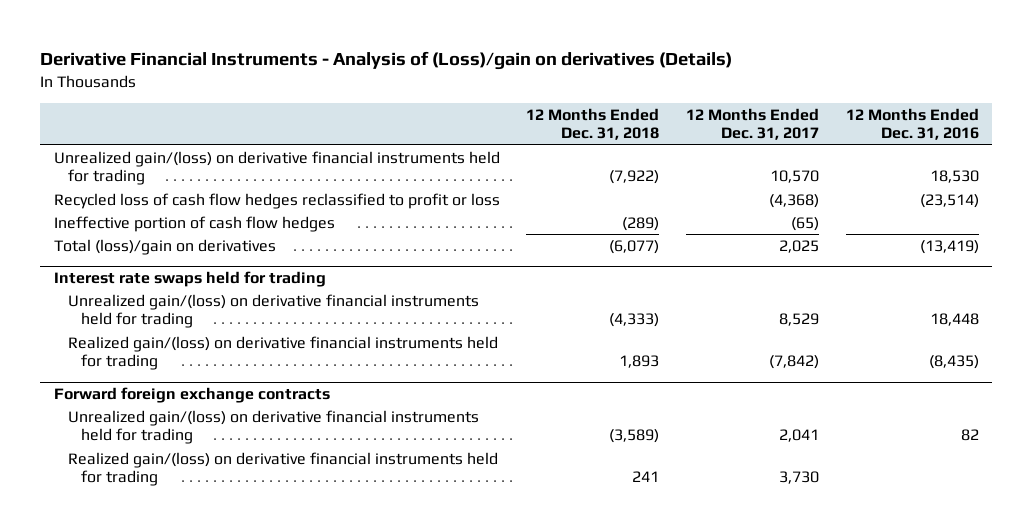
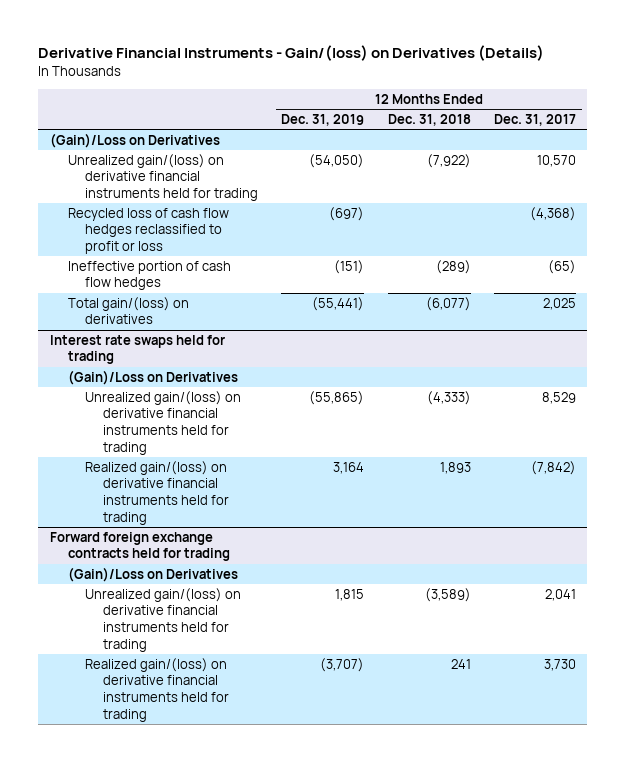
- Derivative Financial Instruments - Analysis of (Loss)/gain on derivatives (Details)
+ Derivative Financial Instruments - Gain/(loss) on Derivatives (Details)
- | 12 Months Ended Dec. 31, 2018 | 12 Months Ended Dec. 31, 2017 | 12 Months Ended Dec. 31, 2016
+ | 12 Months Ended Dec. 31, 2019 | 12 Months Ended Dec. 31, 2018 | 12 Months Ended Dec. 31, 2017
+ (Gain)/Loss on Derivatives
- Total (loss)/gain on derivatives | (6,077) | 2,025 | (13,419)
+ Total gain/(loss) on derivatives | (55,441) | (6,077) | 2,025
@ Interest rate swaps held for trading
+ (Gain)/Loss on Derivatives
- Forward foreign exchange contracts
+ Forward foreign exchange contracts held for trading
+ (Gain)/Loss on Derivatives

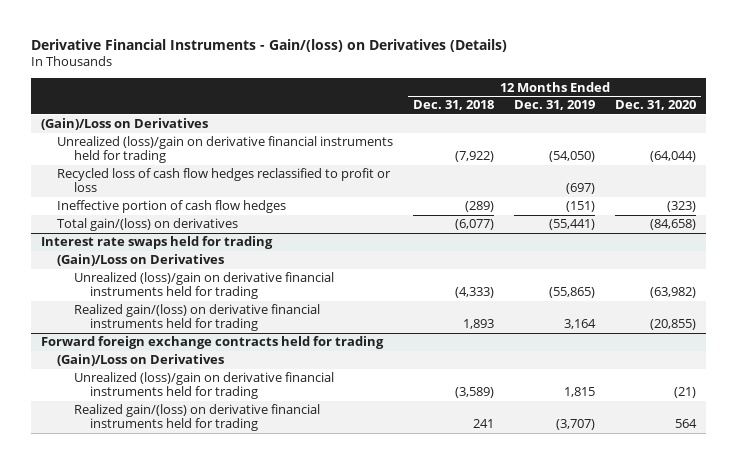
- | 12 Months Ended Dec. 31, 2019 | 12 Months Ended Dec. 31, 2018 | 12 Months Ended Dec. 31, 2017
+ | 12 Months Ended Dec. 31, 2018 | 12 Months Ended Dec. 31, 2019 | 12 Months Ended Dec. 31, 2020
- Unrealized gain/(loss) on derivative financial instruments held for trading | (54,050) | (7,922) | 10,570
+ Unrealized (loss)/gain on derivative financial instruments held for trading | (7,922) | (54,050) | (64,044)
@ Interest rate swaps held for trading
- Unrealized gain/(loss) on derivative financial instruments held for trading | (55,865) | (4,333) | 8,529
+ Unrealized (loss)/gain on derivative financial instruments held for trading | (4,333) | (55,865) | (63,982)
@ Forward foreign exchange contracts held for trading
- Unrealized gain/(loss) on derivative financial instruments held for trading | 1,815 | (3,589) | 2,041
+ Unrealized (loss)/gain on derivative financial instruments held for trading | (3,589) | 1,815 | (21)

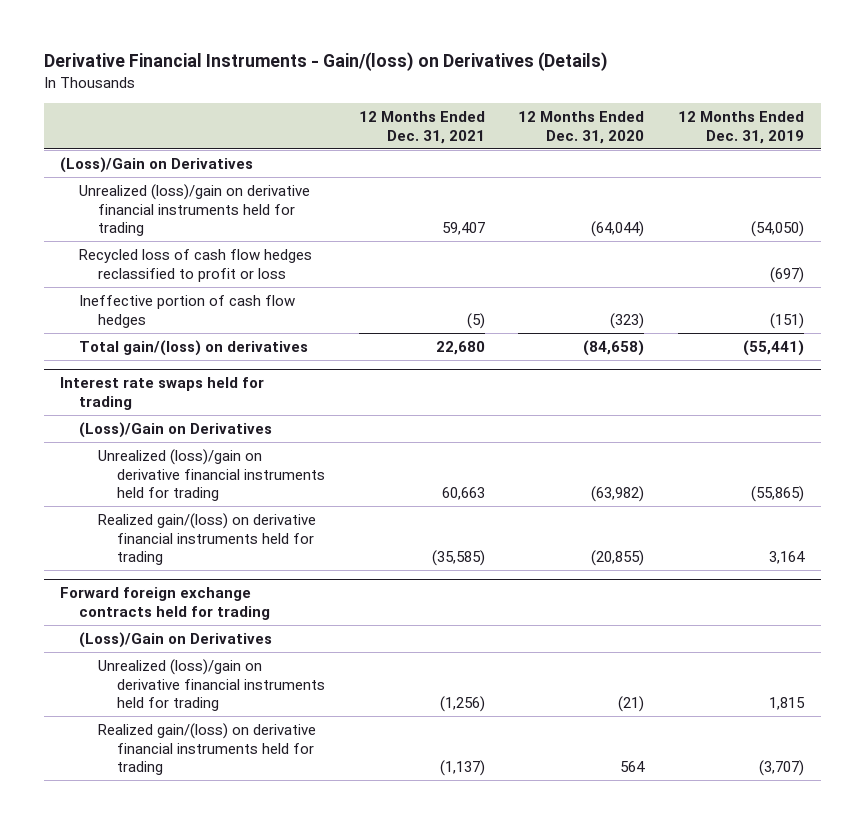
- | 12 Months Ended Dec. 31, 2018 | 12 Months Ended Dec. 31, 2019 | 12 Months Ended Dec. 31, 2020
+ | 12 Months Ended Dec. 31, 2021 | 12 Months Ended Dec. 31, 2020 | 12 Months Ended Dec. 31, 2019
- (Gain)/Loss on Derivatives
+ (Loss)/Gain on Derivatives
@ Interest rate swaps held for trading
- (Gain)/Loss on Derivatives
+ (Loss)/Gain on Derivatives
@ Forward foreign exchange contracts held for trading
- (Gain)/Loss on Derivatives
+ (Loss)/Gain on Derivatives

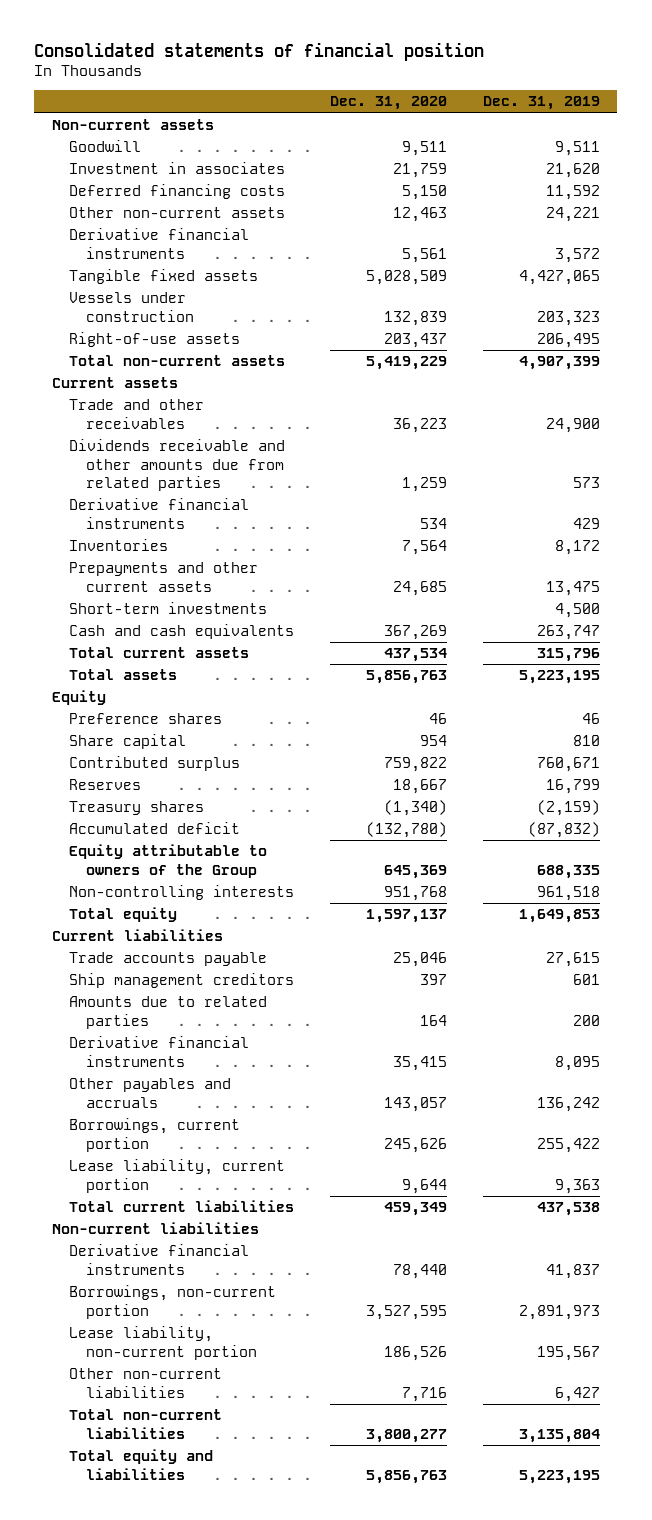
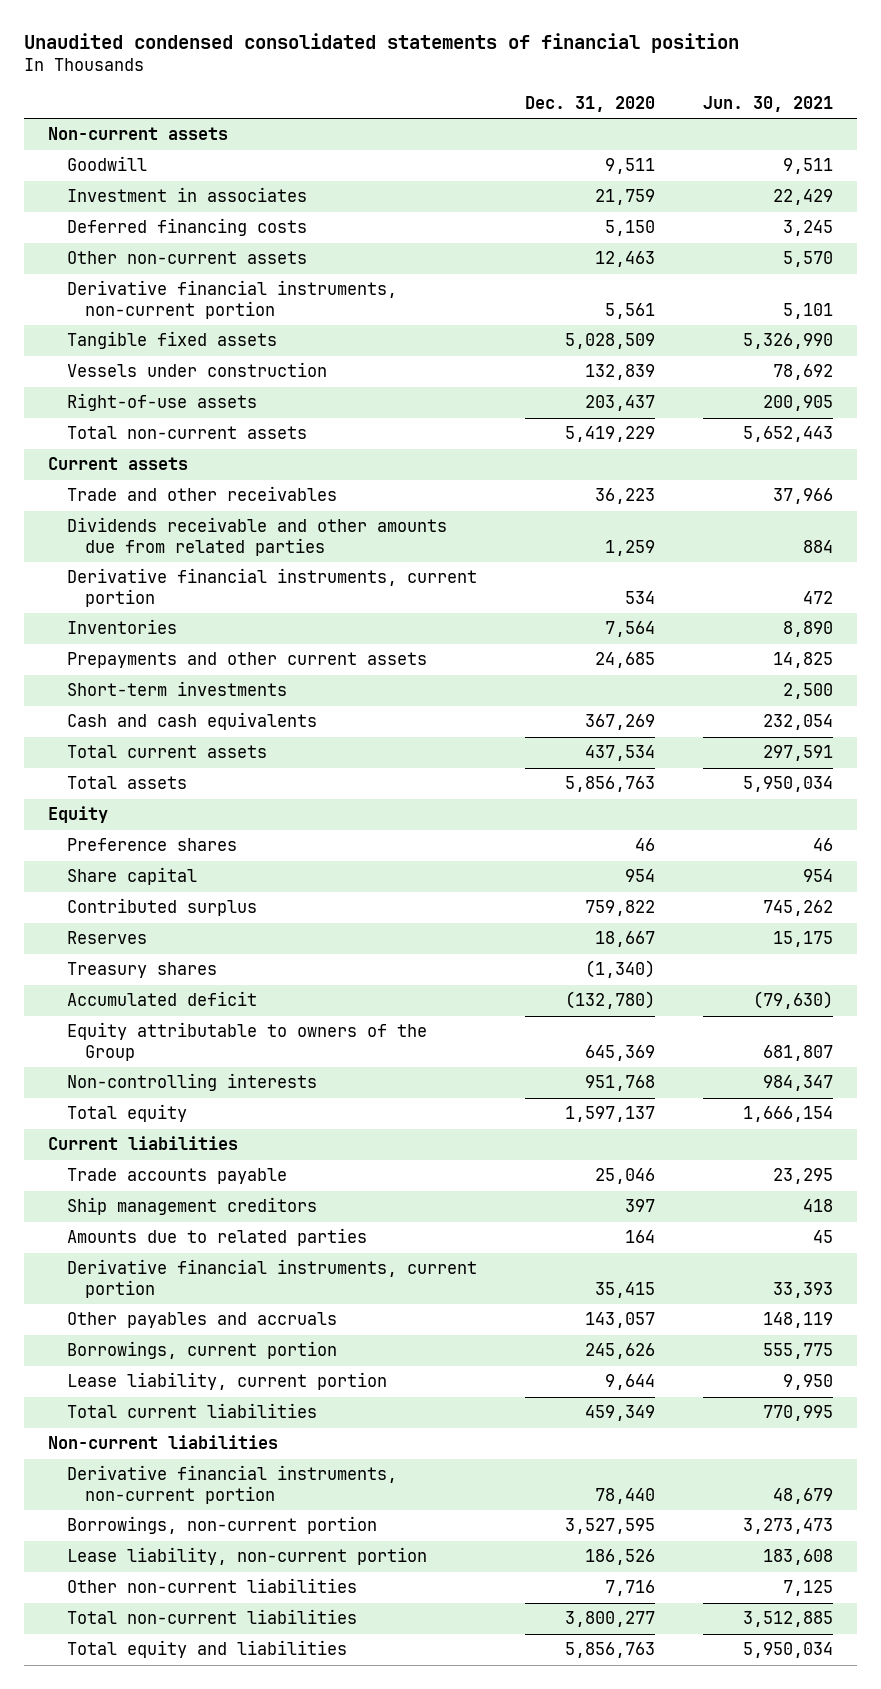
- Consolidated statements of financial position
+ Unaudited condensed consolidated statements of financial position
- | Dec. 31, 2020 | Dec. 31, 2019
+ | Dec. 31, 2020 | Jun. 30, 2021
- Derivative financial instruments | 5,561 | 3,572
+ Derivative financial instruments, non-current portion | 5,561 | 5,101
- Derivative financial instruments | 534 | 429
+ Derivative financial instruments, current portion | 534 | 472
- Derivative financial instruments | 35,415 | 8,095
+ Derivative financial instruments, current portion | 35,415 | 33,393
- Derivative financial instruments | 78,440 | 41,837
+ Derivative financial instruments, non-current portion | 78,440 | 48,679

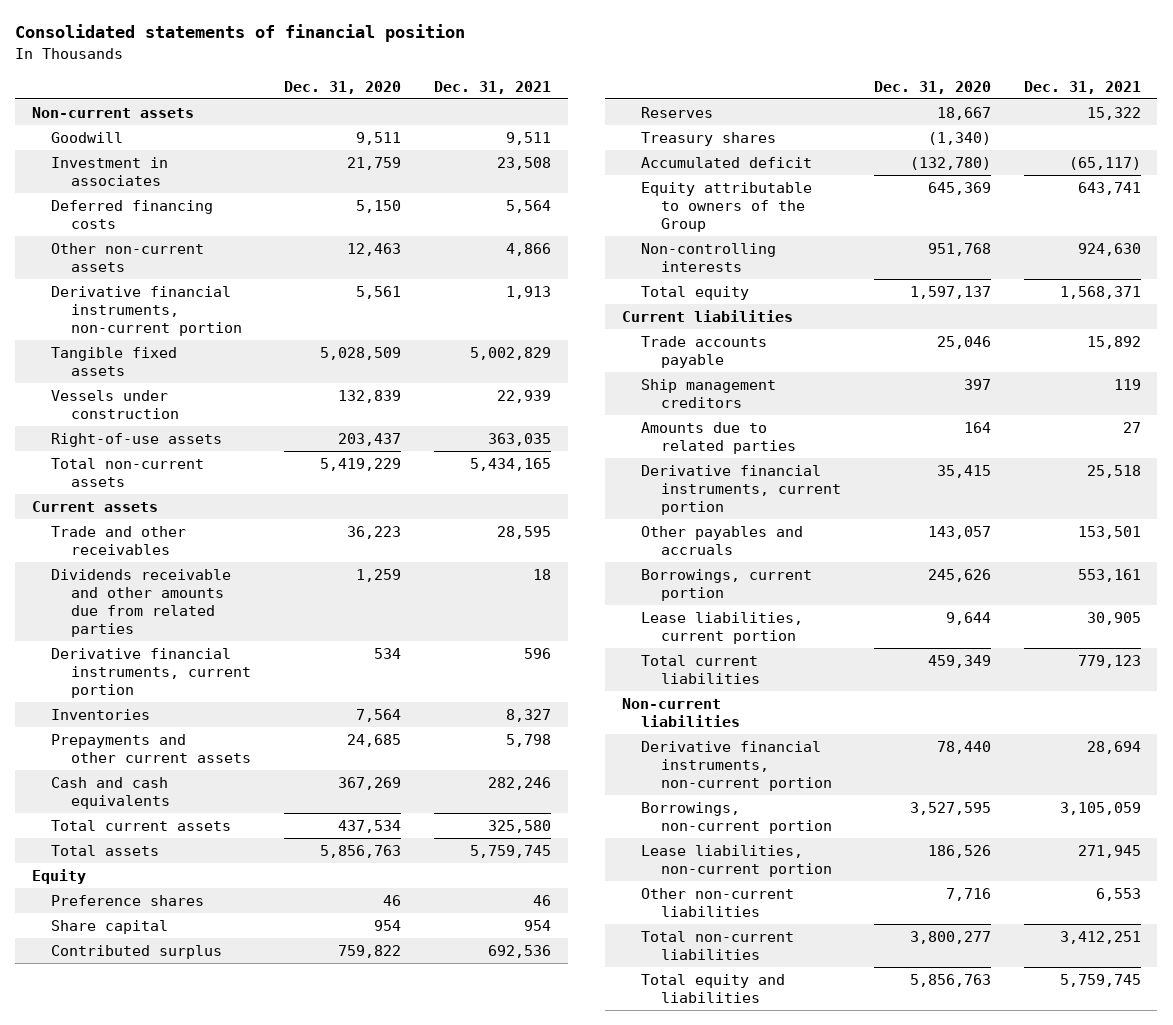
- Unaudited condensed consolidated statements of financial position
+ Consolidated statements of financial position
- | Dec. 31, 2020 | Jun. 30, 2021
+ | Dec. 31, 2020 | Dec. 31, 2021
- Short-term investments | | 2,500
- Lease liability, current portion | 9,644 | 9,950
+ Lease liabilities, current portion | 9,644 | 30,905
- Lease liability, non-current portion | 186,526 | 183,608
+ Lease liabilities, non-current portion | 186,526 | 271,945

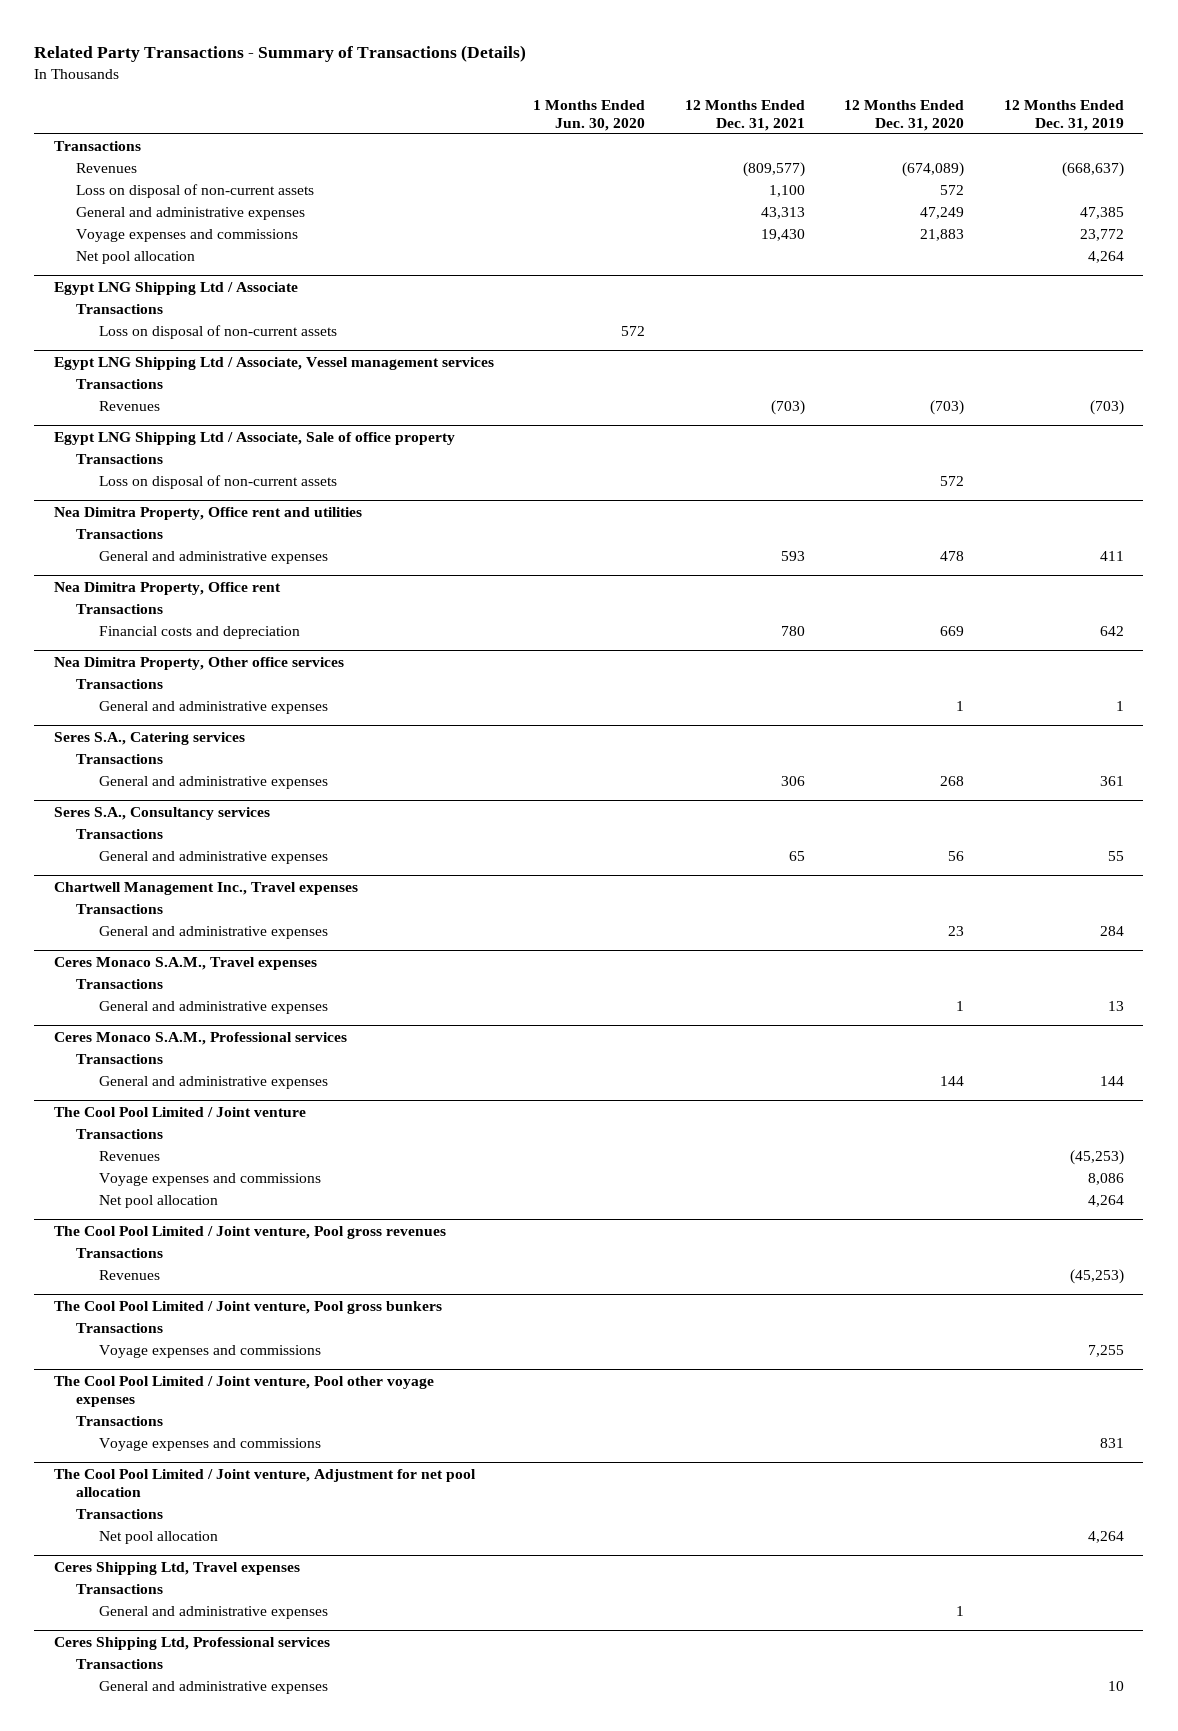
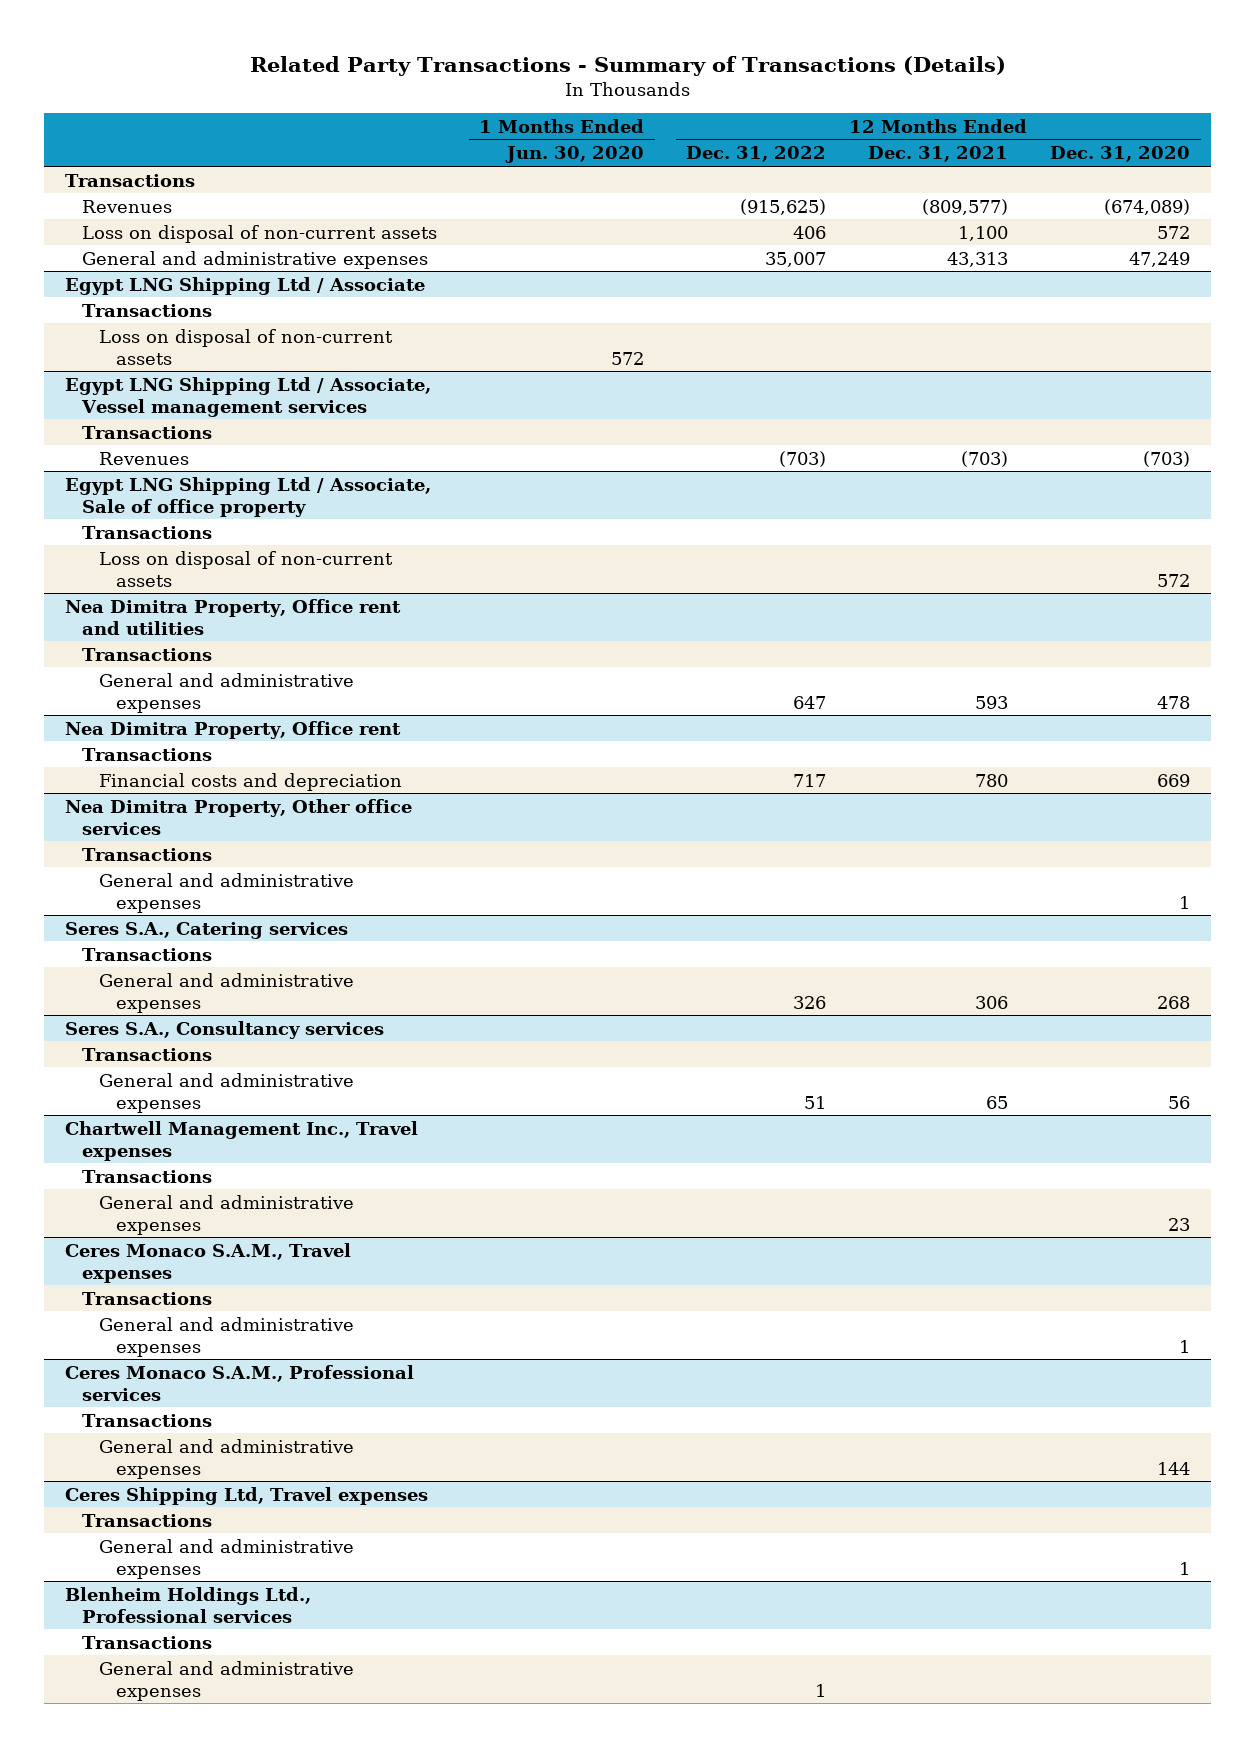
- | 1 Months Ended Jun. 30, 2020 | 12 Months Ended Dec. 31, 2021 | 12 Months Ended Dec. 31, 2020 | 12 Months Ended Dec. 31, 2019
+ | 1 Months Ended Jun. 30, 2020 | 12 Months Ended Dec. 31, 2022 | 12 Months Ended Dec. 31, 2021 | 12 Months Ended Dec. 31, 2020
- Voyage expenses and commissions | | 19,430 | 21,883 | 23,772
- Net pool allocation | | | | 4,264
- The Cool Pool Limited / Joint venture
- Transactions
- Revenues | | | | (45,253)
- Voyage expenses and commissions | | | | 8,086
- Net pool allocation | | | | 4,264
- The Cool Pool Limited / Joint venture, Pool gross revenues
- Transactions
- Revenues | | | | (45,253)
- The Cool Pool Limited / Joint venture, Pool gross bunkers
- Transactions
- Voyage expenses and commissions | | | | 7,255
- The Cool Pool Limited / Joint venture, Pool other voyage expenses
- Transactions
- Voyage expenses and commissions | | | | 831
- The Cool Pool Limited / Joint venture, Adjustment for net pool allocation
- Transactions
- Net pool allocation | | | | 4,264
- Ceres Shipping Ltd, Professional services
+ Blenheim Holdings Ltd., Professional services

